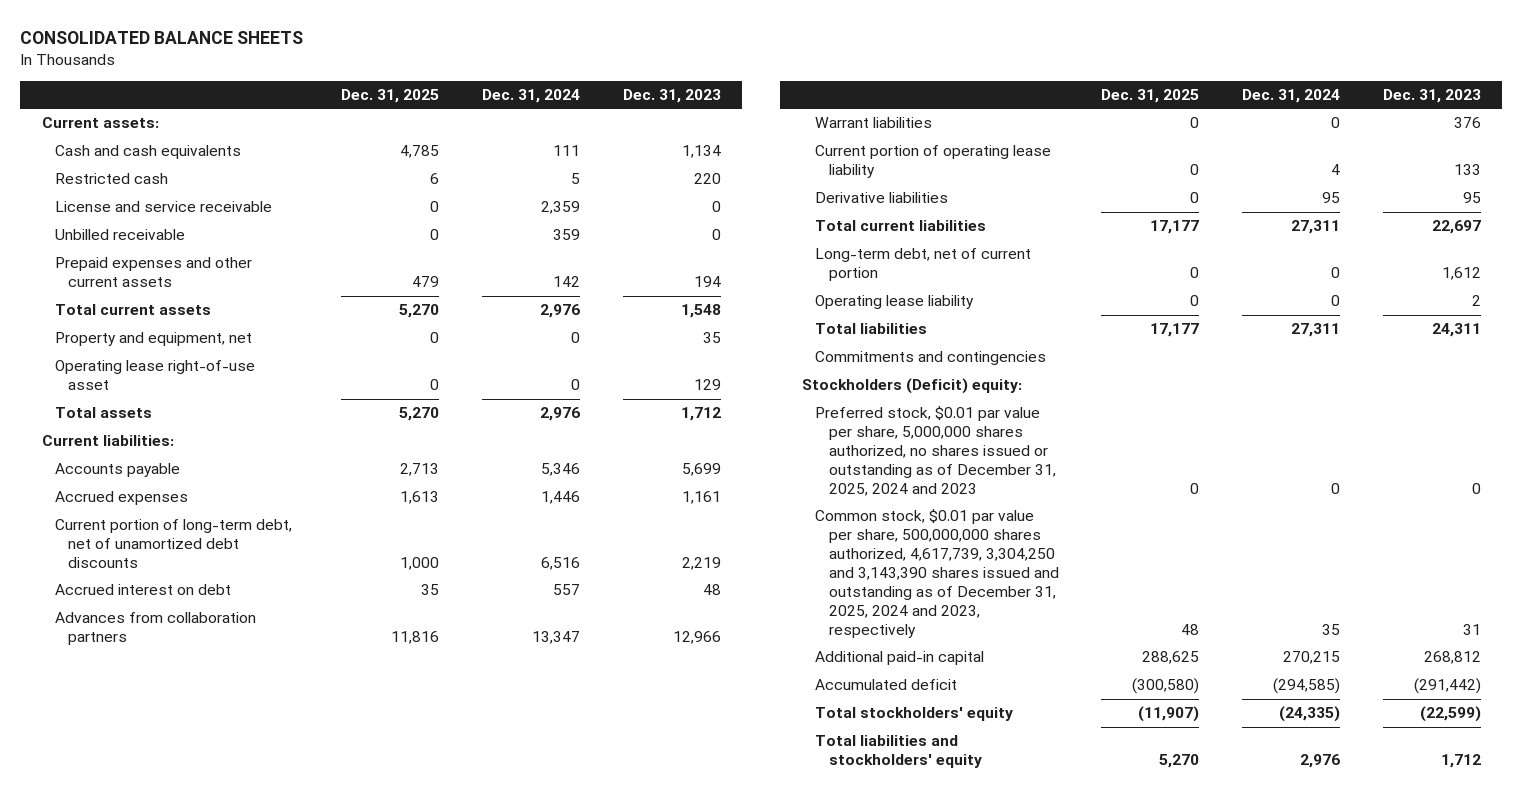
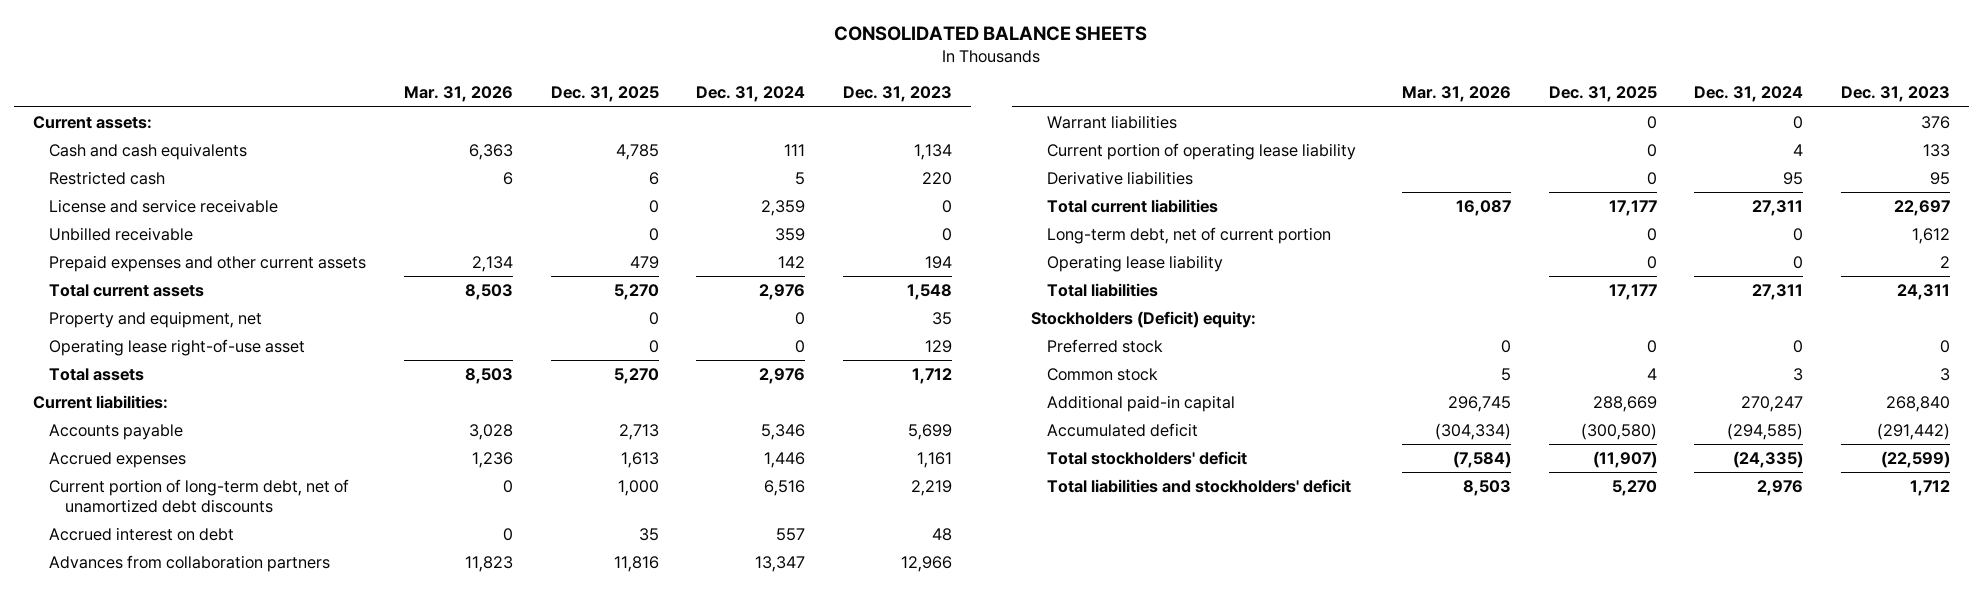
- | Dec. 31, 2025 | Dec. 31, 2024 | Dec. 31, 2023
+ | Mar. 31, 2026 | Dec. 31, 2025 | Dec. 31, 2024 | Dec. 31, 2023
- Commitments and contingencies
- Preferred stock, $0.01 par value per share, 5,000,000 shares authorized, no shares issued or outstanding as of December 31, 2025, 2024 and 2023 | 0 | 0 | 0
- Common stock, $0.01 par value per share, 500,000,000 shares authorized, 4,617,739, 3,304,250 and 3,143,390 shares issued and outstanding as of December 31, 2025, 2024 and 2023, respectively | 48 | 35 | 31
- Additional paid-in capital | 288,625 | 270,215 | 268,812
+ Preferred stock | 0 | 0 | 0 | 0
+ Common stock | 5 | 4 | 3 | 3
+ Additional paid-in capital | 296,745 | 288,669 | 270,247 | 268,840
- Total stockholders' equity | (11,907) | (24,335) | (22,599)
- Total liabilities and stockholders' equity | 5,270 | 2,976 | 1,712
+ Total stockholders' deficit | (7,584) | (11,907) | (24,335) | (22,599)
+ Total liabilities and stockholders' deficit | 8,503 | 5,270 | 2,976 | 1,712

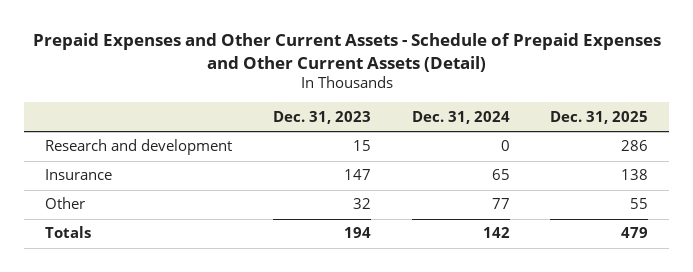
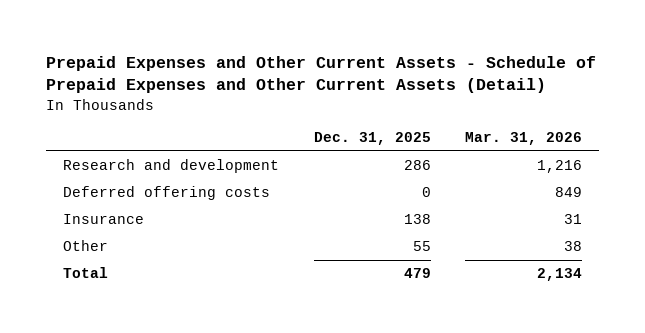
- | Dec. 31, 2023 | Dec. 31, 2024 | Dec. 31, 2025
+ | Dec. 31, 2025 | Mar. 31, 2026
+ Deferred offering costs | 0 | 849
- Totals | 194 | 142 | 479
+ Total | 479 | 2,134

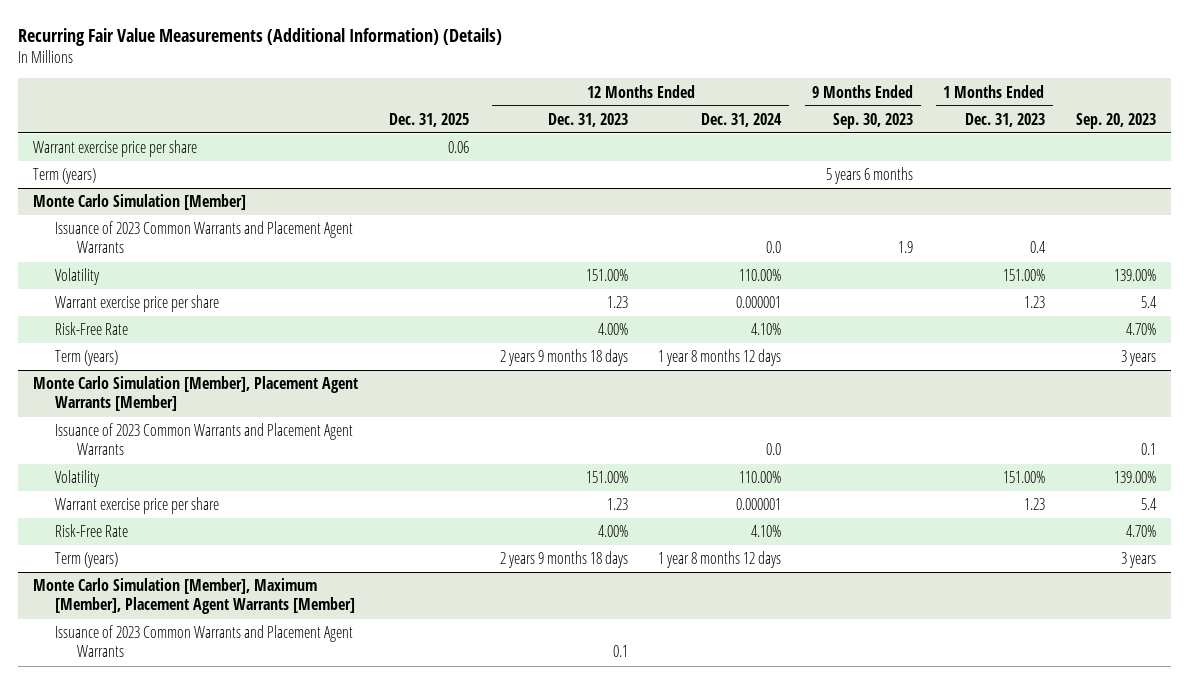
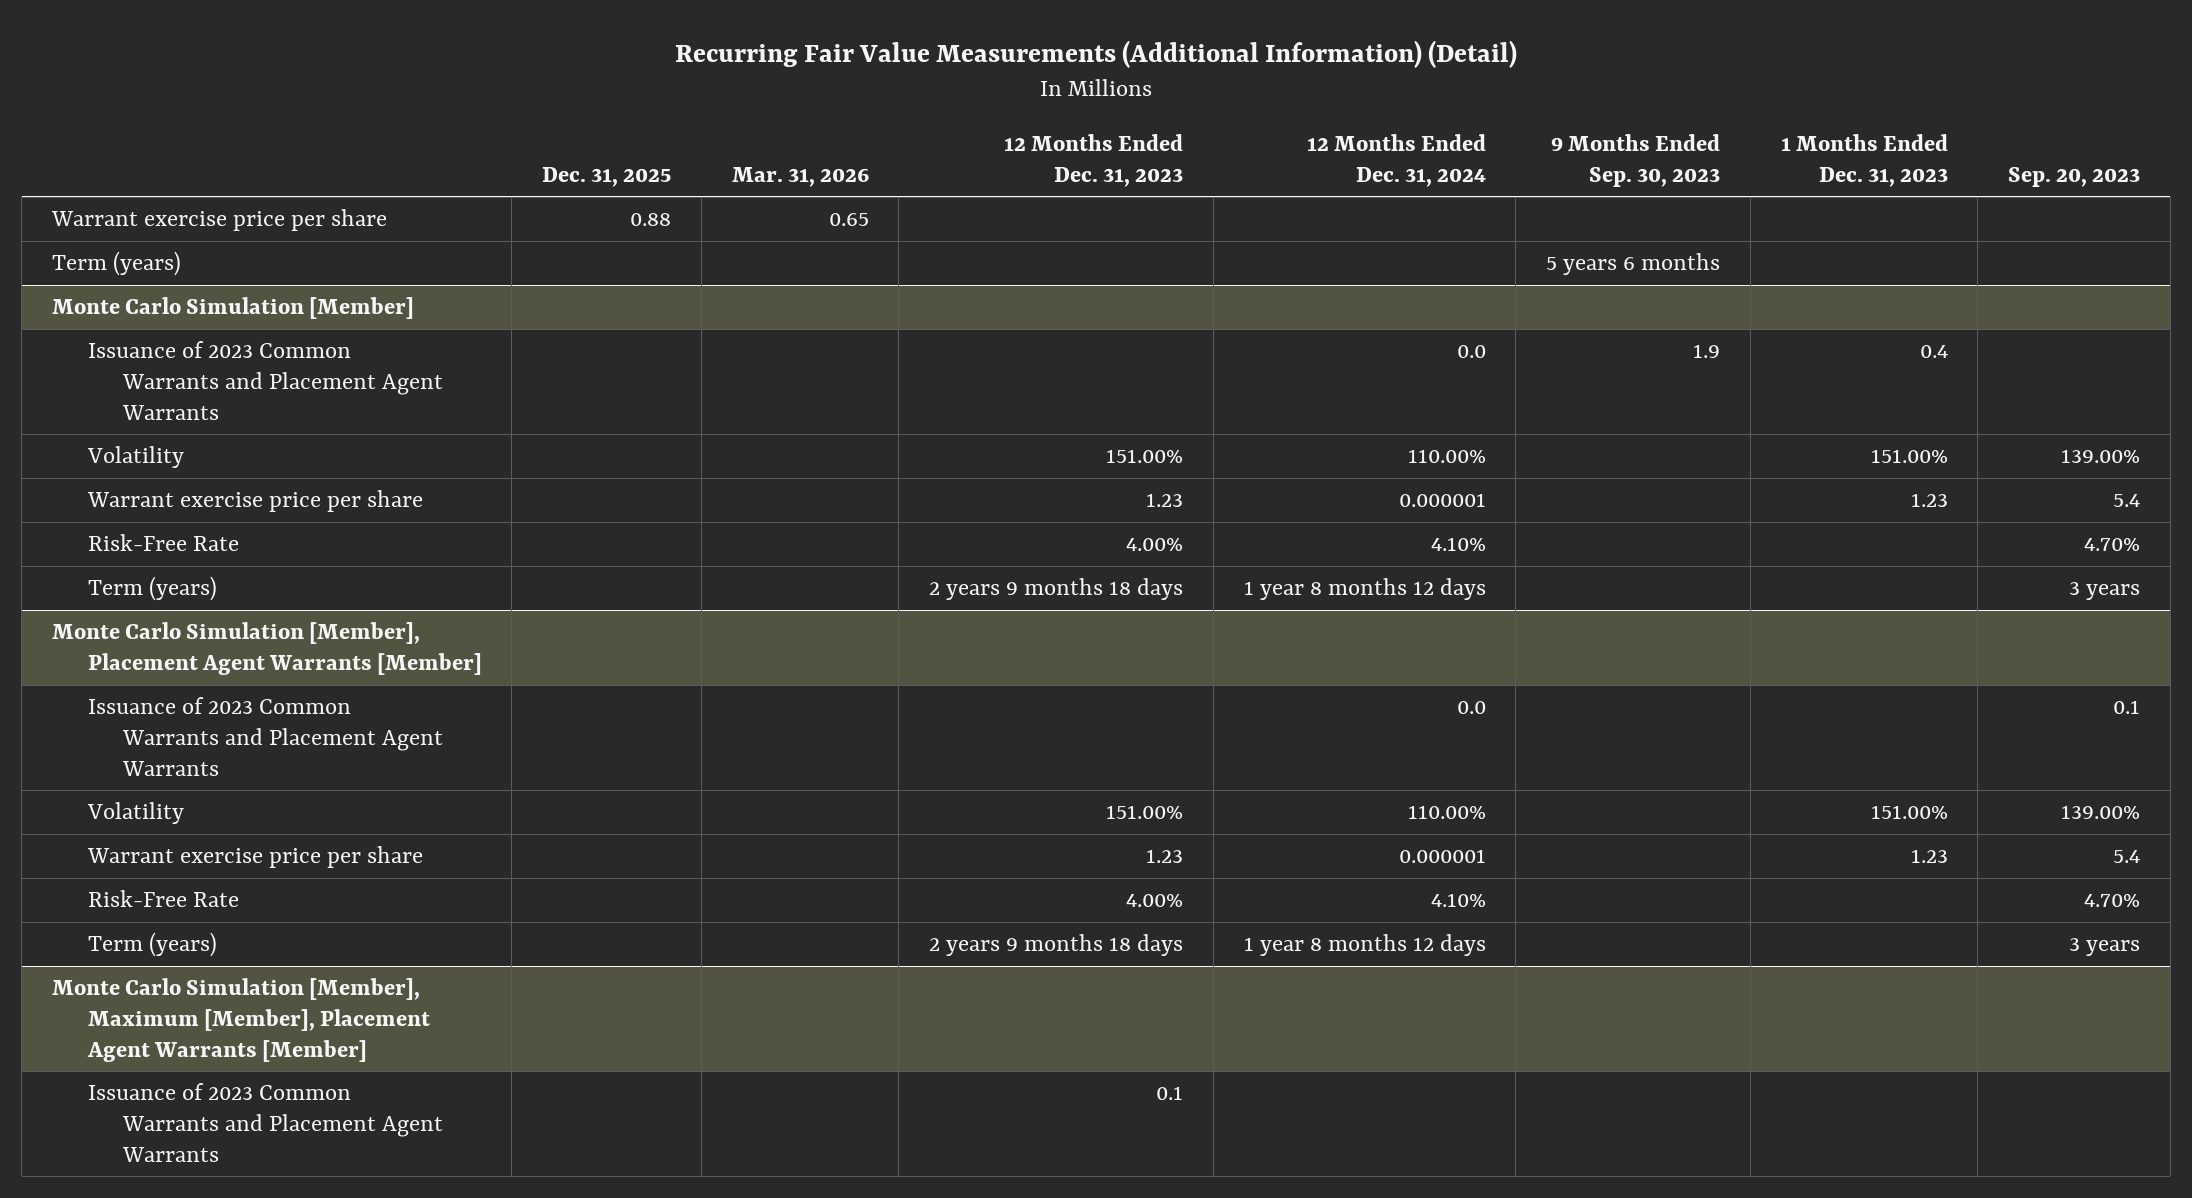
- Recurring Fair Value Measurements (Additional Information) (Details)
+ Recurring Fair Value Measurements (Additional Information) (Detail)
- | Dec. 31, 2025 | 12 Months Ended Dec. 31, 2023 | 12 Months Ended Dec. 31, 2024 | 9 Months Ended Sep. 30, 2023 | 1 Months Ended Dec. 31, 2023 | Sep. 20, 2023
+ | Dec. 31, 2025 | Mar. 31, 2026 | 12 Months Ended Dec. 31, 2023 | 12 Months Ended Dec. 31, 2024 | 9 Months Ended Sep. 30, 2023 | 1 Months Ended Dec. 31, 2023 | Sep. 20, 2023
- Warrant exercise price per share | 0.06 | | | | |
+ Warrant exercise price per share | 0.88 | 0.65 | | | | |

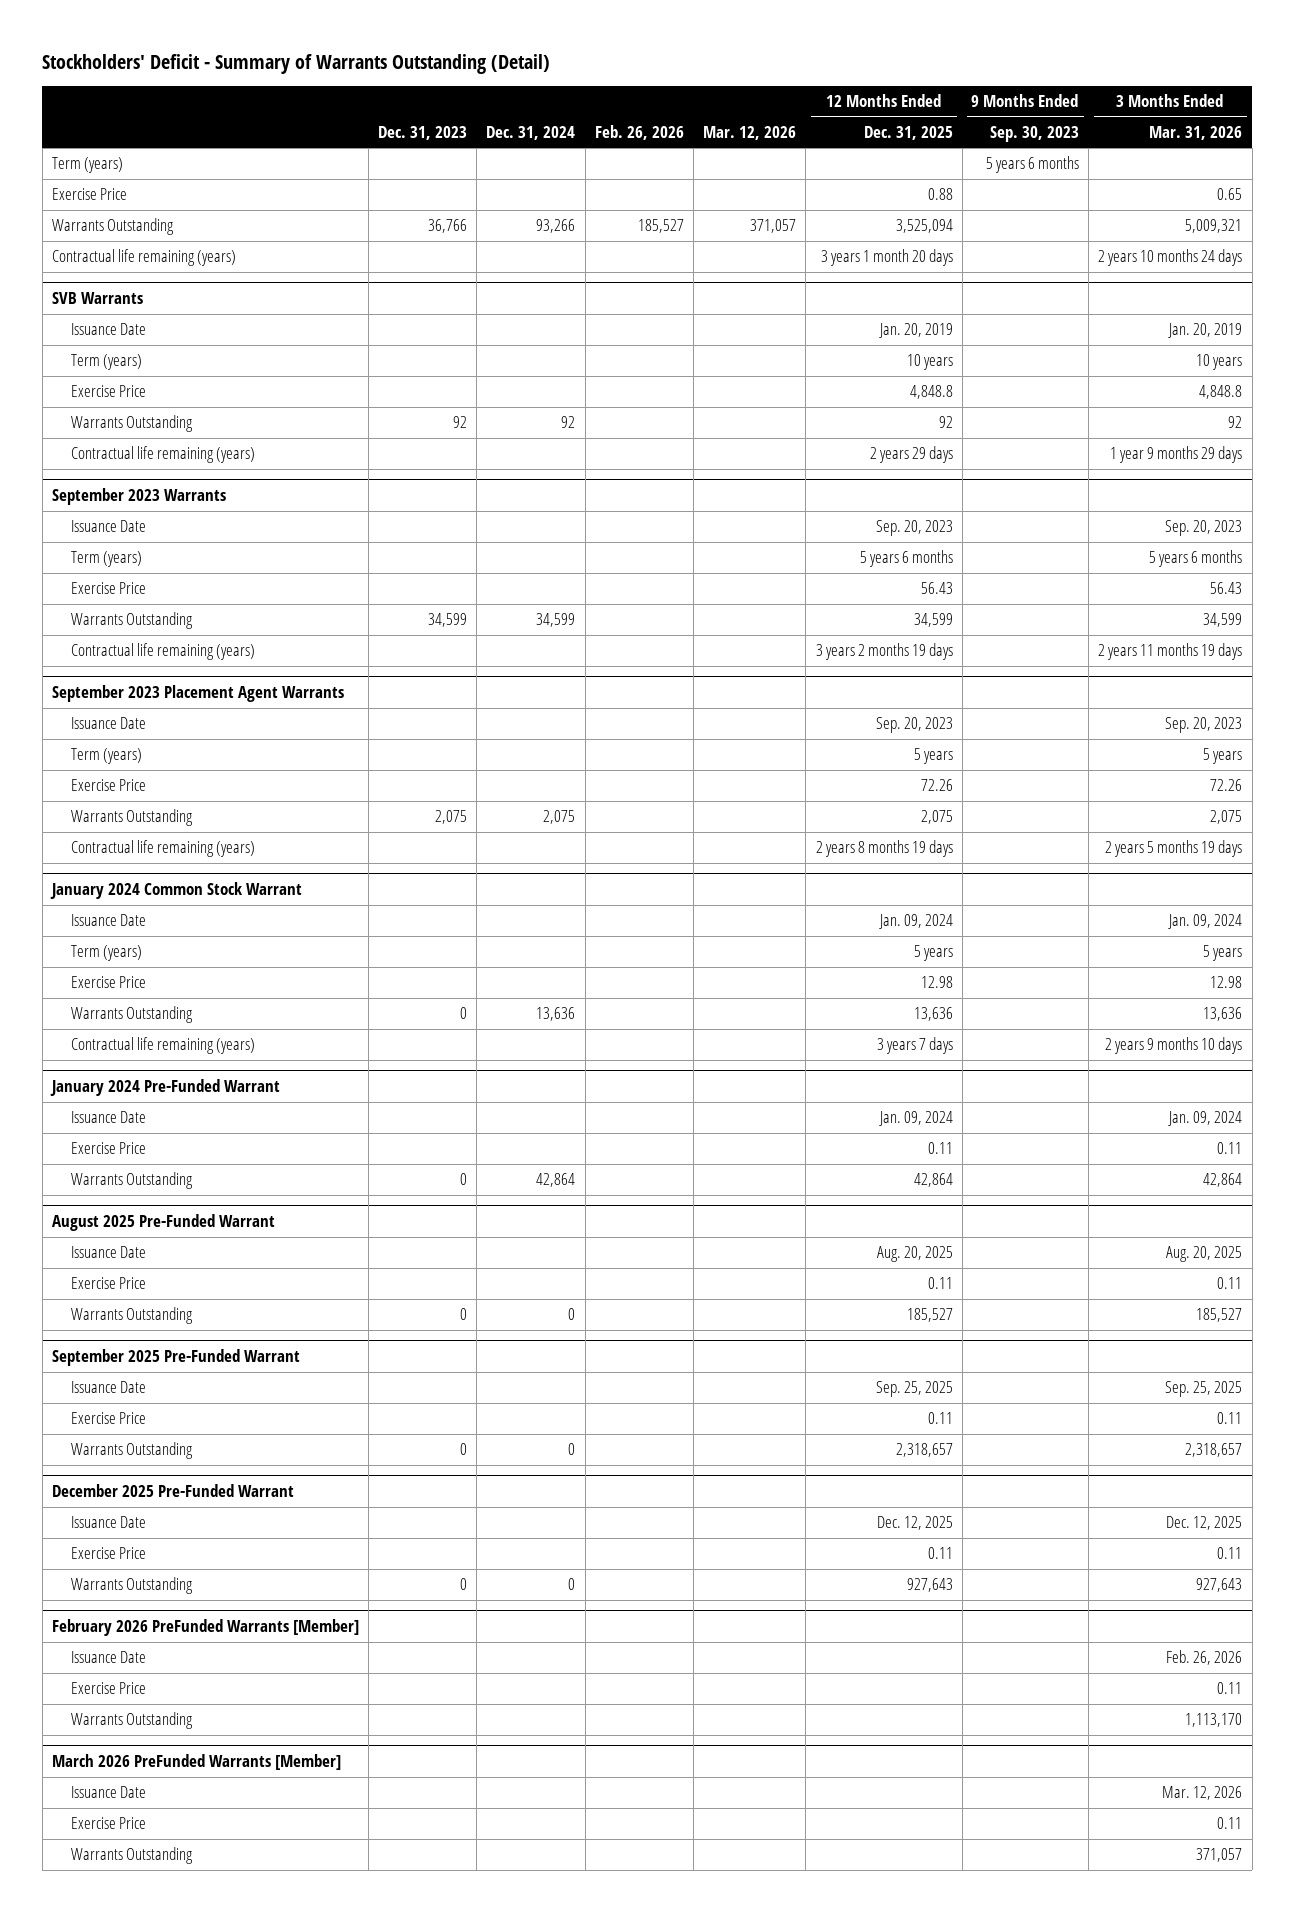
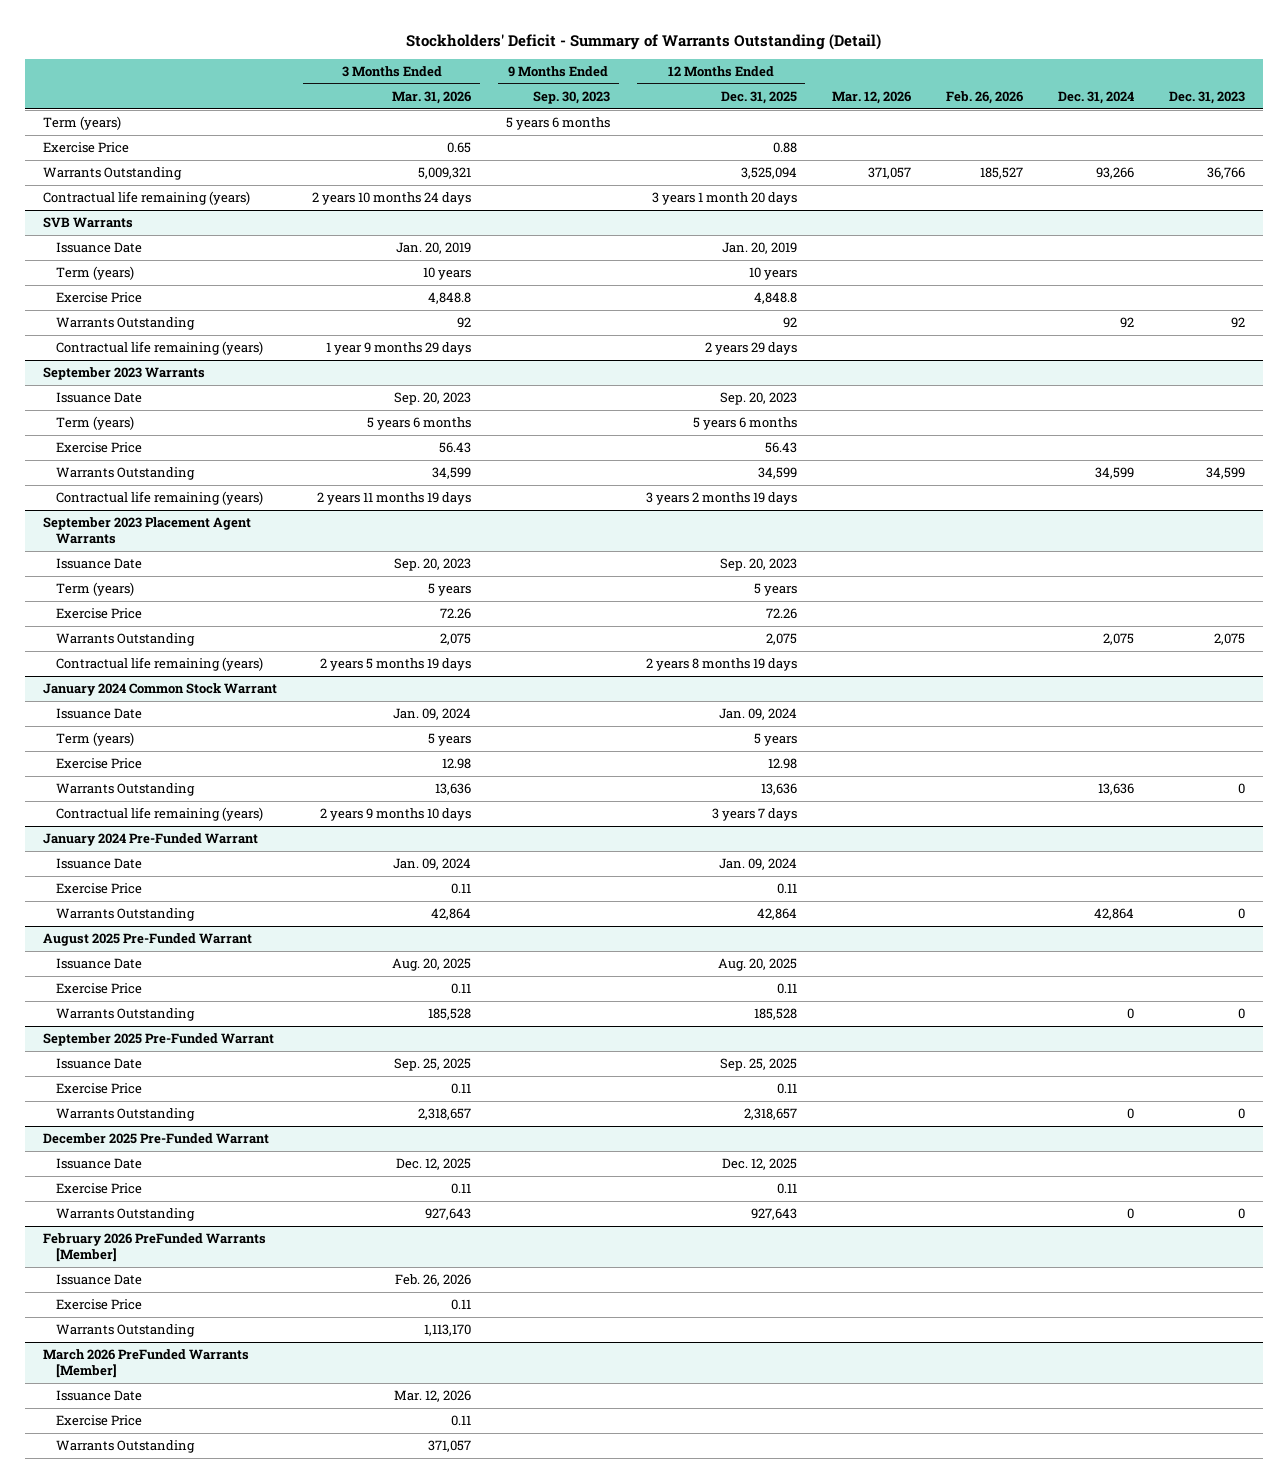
- | Dec. 31, 2023 | Dec. 31, 2024 | Feb. 26, 2026 | Mar. 12, 2026 | 12 Months Ended Dec. 31, 2025 | 9 Months Ended Sep. 30, 2023 | 3 Months Ended Mar. 31, 2026
+ | 3 Months Ended Mar. 31, 2026 | 9 Months Ended Sep. 30, 2023 | 12 Months Ended Dec. 31, 2025 | Mar. 12, 2026 | Feb. 26, 2026 | Dec. 31, 2024 | Dec. 31, 2023
@ August 2025 Pre-Funded Warrant
- Warrants Outstanding | 0 | 0 | | | 185,527 | | 185,527
+ Warrants Outstanding | 185,528 | | 185,528 | | | 0 | 0

